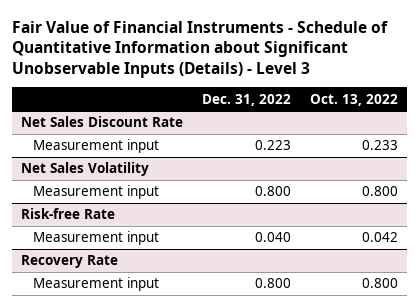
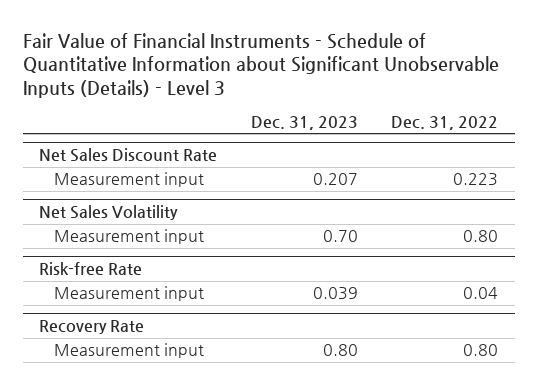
- | Dec. 31, 2022 | Oct. 13, 2022
+ | Dec. 31, 2023 | Dec. 31, 2022
@ Net Sales Volatility
- Measurement input | 0.800 | 0.800
+ Measurement input | 0.70 | 0.80
@ Risk-free Rate
- Measurement input | 0.040 | 0.042
+ Measurement input | 0.039 | 0.04
@ Recovery Rate
- Measurement input | 0.800 | 0.800
+ Measurement input | 0.80 | 0.80

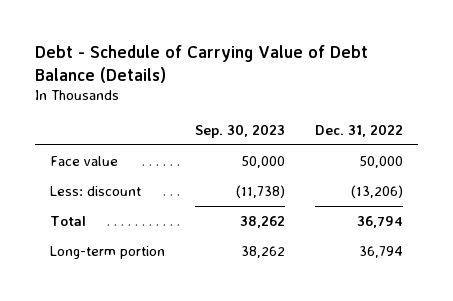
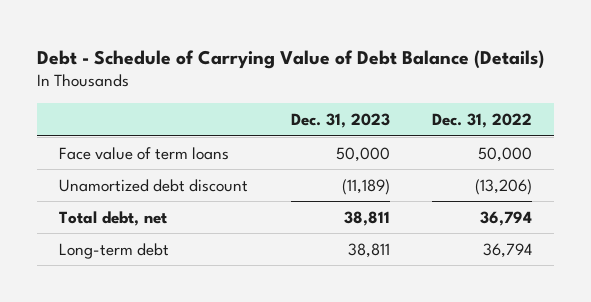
- | Sep. 30, 2023 | Dec. 31, 2022
+ | Dec. 31, 2023 | Dec. 31, 2022
- Face value | 50,000 | 50,000
- Less: discount | (11,738) | (13,206)
- Total | 38,262 | 36,794
- Long-term portion | 38,262 | 36,794
+ Face value of term loans | 50,000 | 50,000
+ Unamortized debt discount | (11,189) | (13,206)
+ Total debt, net | 38,811 | 36,794
+ Long-term debt | 38,811 | 36,794

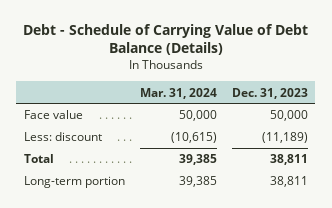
- | Dec. 31, 2023 | Dec. 31, 2022
+ | Mar. 31, 2024 | Dec. 31, 2023
- Face value of term loans | 50,000 | 50,000
- Unamortized debt discount | (11,189) | (13,206)
- Total debt, net | 38,811 | 36,794
- Long-term debt | 38,811 | 36,794
+ Face value | 50,000 | 50,000
+ Less: discount | (10,615) | (11,189)
+ Total | 39,385 | 38,811
+ Long-term portion | 39,385 | 38,811

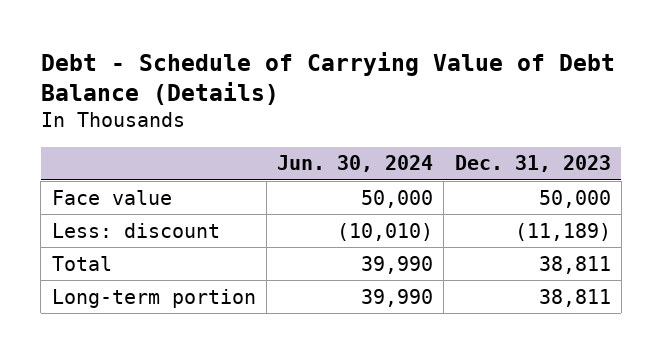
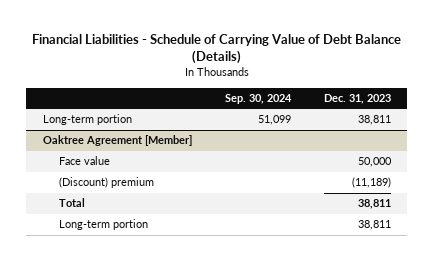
- Debt - Schedule of Carrying Value of Debt Balance (Details)
+ Financial Liabilities - Schedule of Carrying Value of Debt Balance (Details)
- | Jun. 30, 2024 | Dec. 31, 2023
+ | Sep. 30, 2024 | Dec. 31, 2023
+ Long-term portion | 51,099 | 38,811
+ Oaktree Agreement [Member]
- Less: discount | (10,010) | (11,189)
+ (Discount) premium | | (11,189)

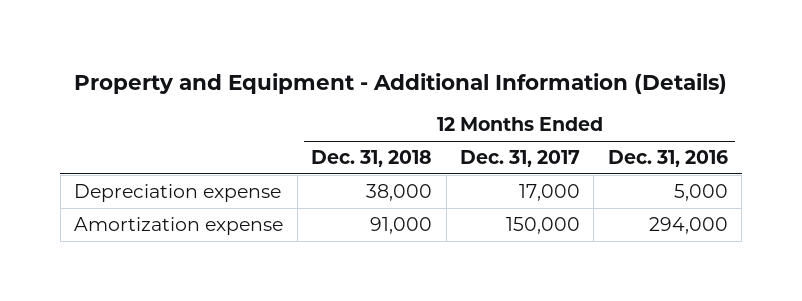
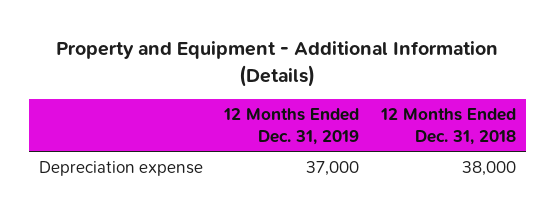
- | 12 Months Ended Dec. 31, 2018 | 12 Months Ended Dec. 31, 2017 | 12 Months Ended Dec. 31, 2016
+ | 12 Months Ended Dec. 31, 2019 | 12 Months Ended Dec. 31, 2018
- Amortization expense | 91,000 | 150,000 | 294,000

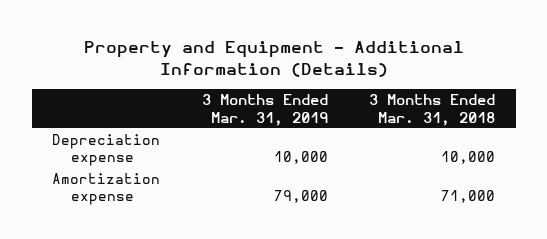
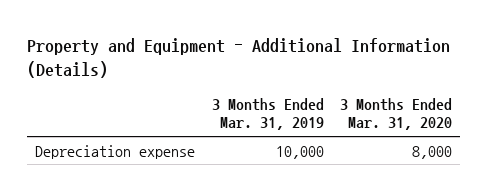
- | 3 Months Ended Mar. 31, 2019 | 3 Months Ended Mar. 31, 2018
+ | 3 Months Ended Mar. 31, 2019 | 3 Months Ended Mar. 31, 2020
- Amortization expense | 79,000 | 71,000

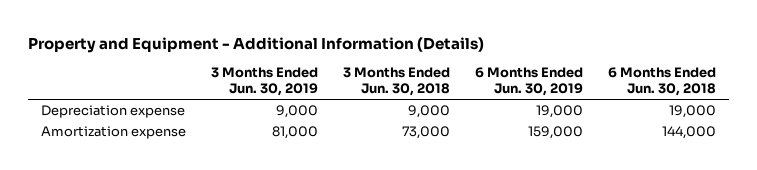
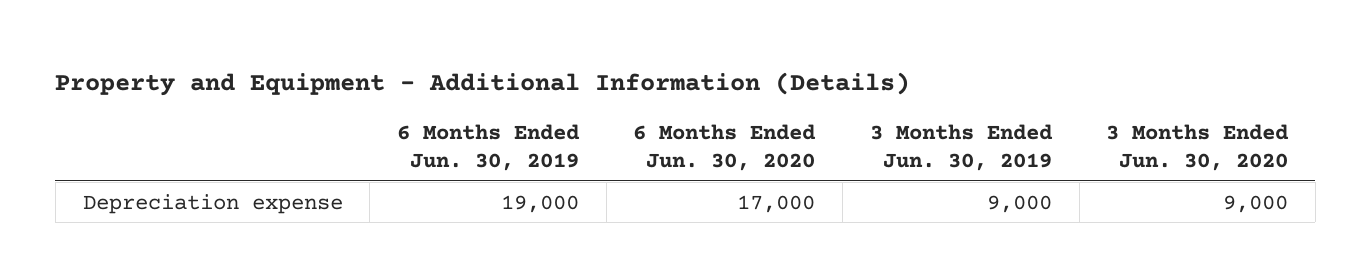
- | 3 Months Ended Jun. 30, 2019 | 3 Months Ended Jun. 30, 2018 | 6 Months Ended Jun. 30, 2019 | 6 Months Ended Jun. 30, 2018
+ | 6 Months Ended Jun. 30, 2019 | 6 Months Ended Jun. 30, 2020 | 3 Months Ended Jun. 30, 2019 | 3 Months Ended Jun. 30, 2020
- Amortization expense | 81,000 | 73,000 | 159,000 | 144,000

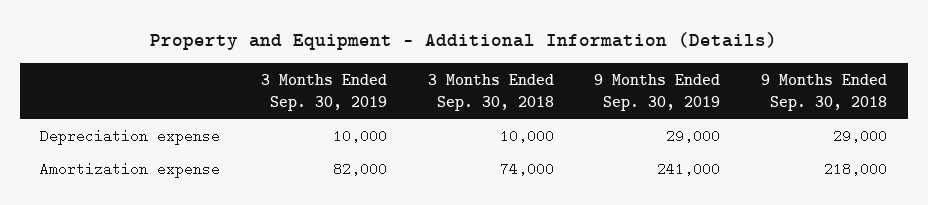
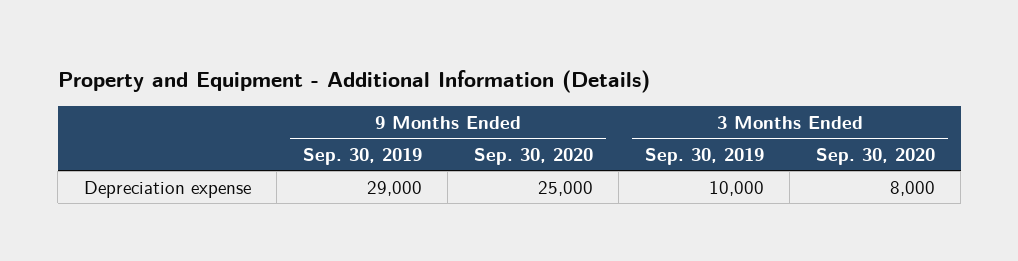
- | 3 Months Ended Sep. 30, 2019 | 3 Months Ended Sep. 30, 2018 | 9 Months Ended Sep. 30, 2019 | 9 Months Ended Sep. 30, 2018
+ | 9 Months Ended Sep. 30, 2019 | 9 Months Ended Sep. 30, 2020 | 3 Months Ended Sep. 30, 2019 | 3 Months Ended Sep. 30, 2020
- Amortization expense | 82,000 | 74,000 | 241,000 | 218,000

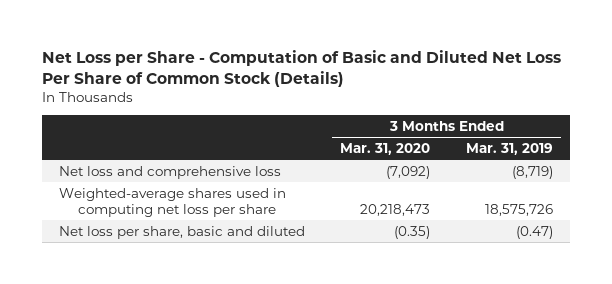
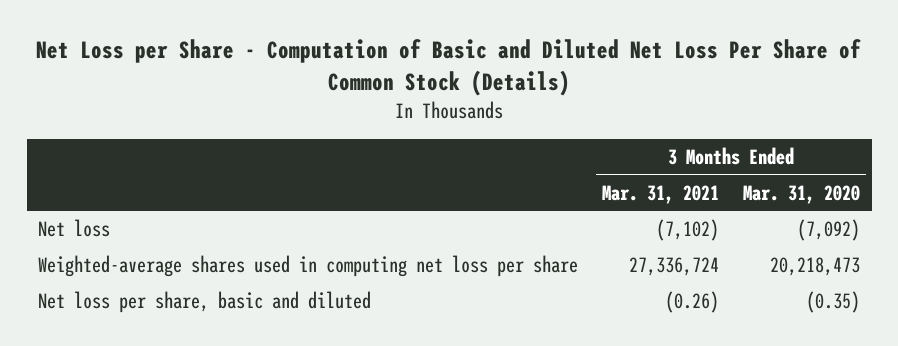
- | 3 Months Ended Mar. 31, 2020 | 3 Months Ended Mar. 31, 2019
+ | 3 Months Ended Mar. 31, 2021 | 3 Months Ended Mar. 31, 2020
- Net loss and comprehensive loss | (7,092) | (8,719)
+ Net loss | (7,102) | (7,092)

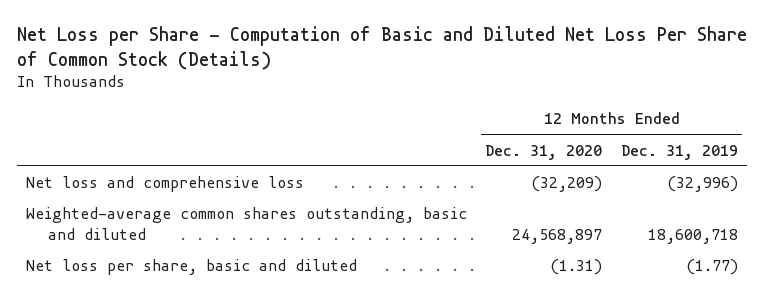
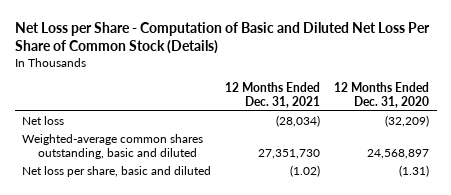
- | 12 Months Ended Dec. 31, 2020 | 12 Months Ended Dec. 31, 2019
+ | 12 Months Ended Dec. 31, 2021 | 12 Months Ended Dec. 31, 2020
- Net loss and comprehensive loss | (32,209) | (32,996)
+ Net loss | (28,034) | (32,209)

